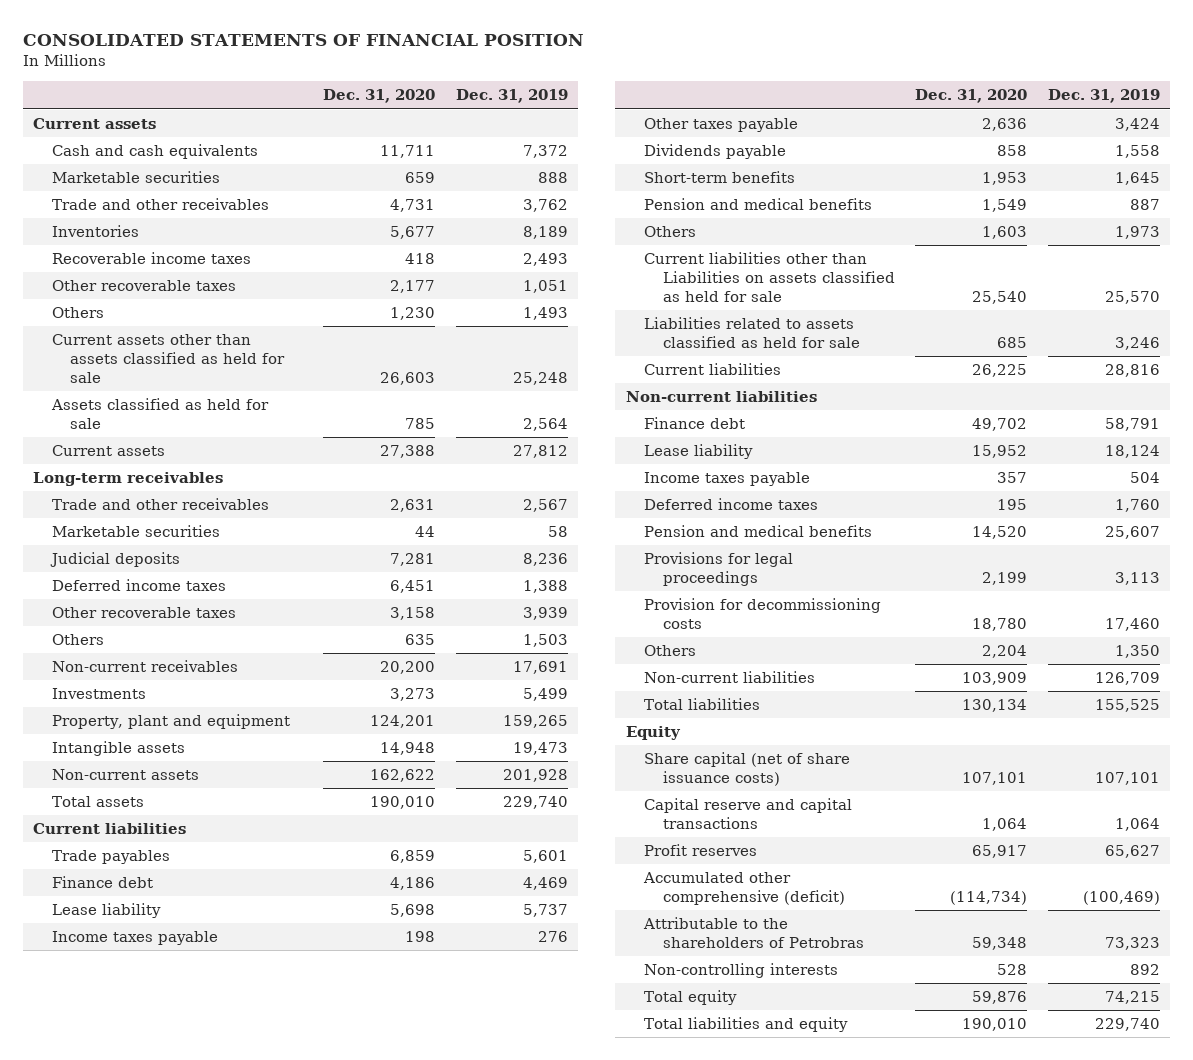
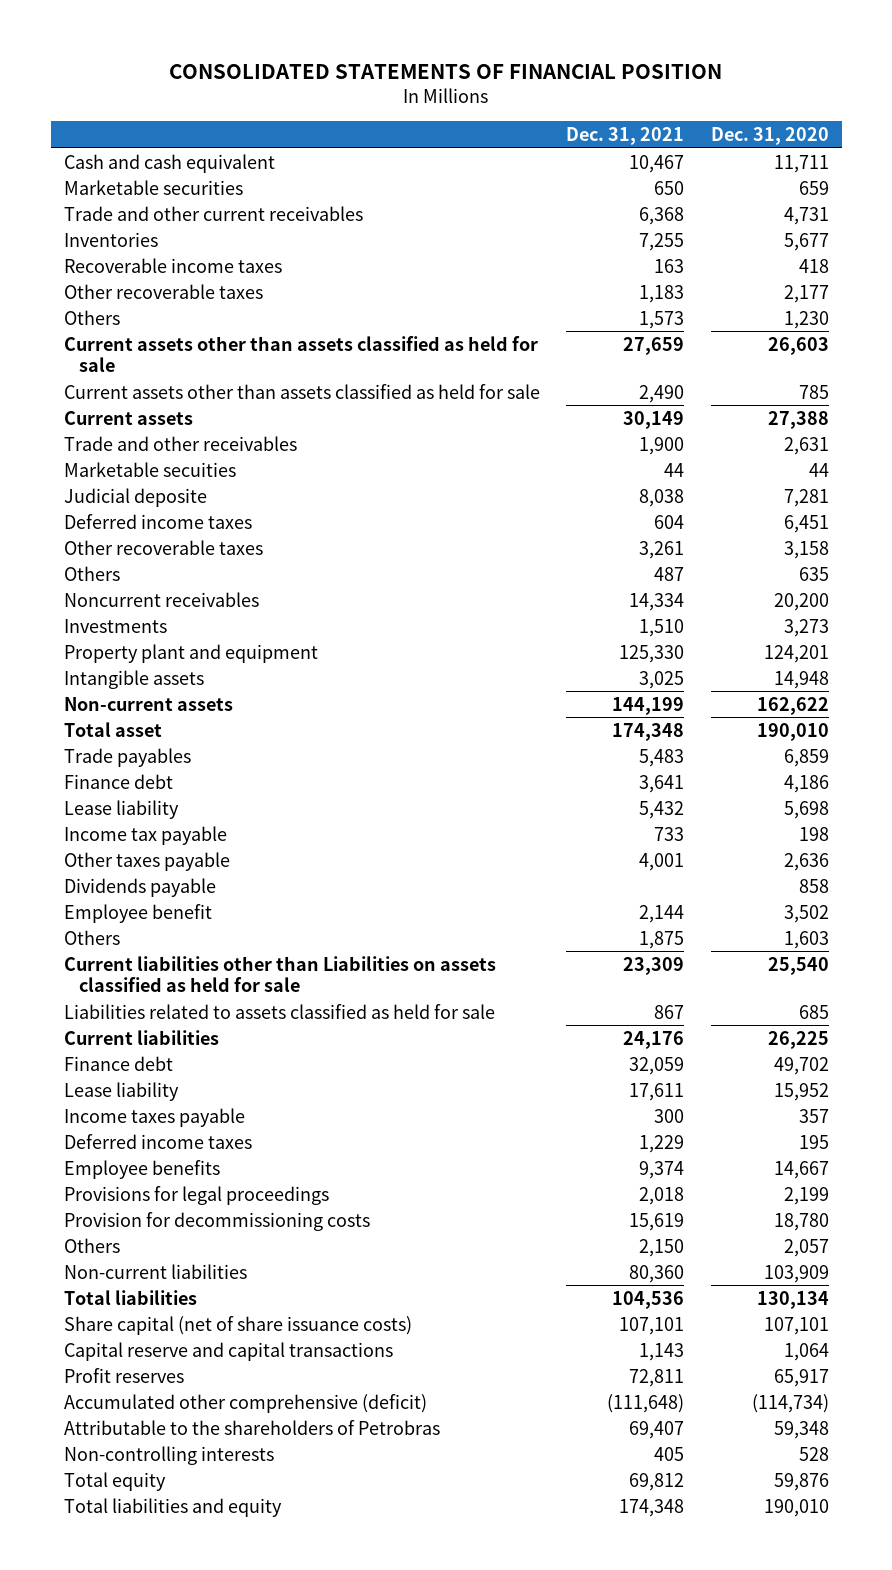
- | Dec. 31, 2020 | Dec. 31, 2019
+ | Dec. 31, 2021 | Dec. 31, 2020
- Current assets
- Cash and cash equivalents | 11,711 | 7,372
+ Cash and cash equivalent | 10,467 | 11,711
- Trade and other receivables | 4,731 | 3,762
+ Trade and other current receivables | 6,368 | 4,731
- Assets classified as held for sale | 785 | 2,564
+ Current assets other than assets classified as held for sale | 2,490 | 785
- Long-term receivables
- Marketable securities | 44 | 58
- Judicial deposits | 7,281 | 8,236
+ Marketable secuities | 44 | 44
+ Judicial deposite | 8,038 | 7,281
- Non-current receivables | 20,200 | 17,691
+ Noncurrent receivables | 14,334 | 20,200
- Property, plant and equipment | 124,201 | 159,265
+ Property plant and equipment | 125,330 | 124,201
- Total assets | 190,010 | 229,740
- Current liabilities
+ Total asset | 174,348 | 190,010
- Income taxes payable | 198 | 276
+ Income tax payable | 733 | 198
- Short-term benefits | 1,953 | 1,645
- Pension and medical benefits | 1,549 | 887
+ Employee benefit | 2,144 | 3,502
- Non-current liabilities
- Pension and medical benefits | 14,520 | 25,607
+ Employee benefits | 9,374 | 14,667
- Others | 2,204 | 1,350
+ Others | 2,150 | 2,057
- Equity

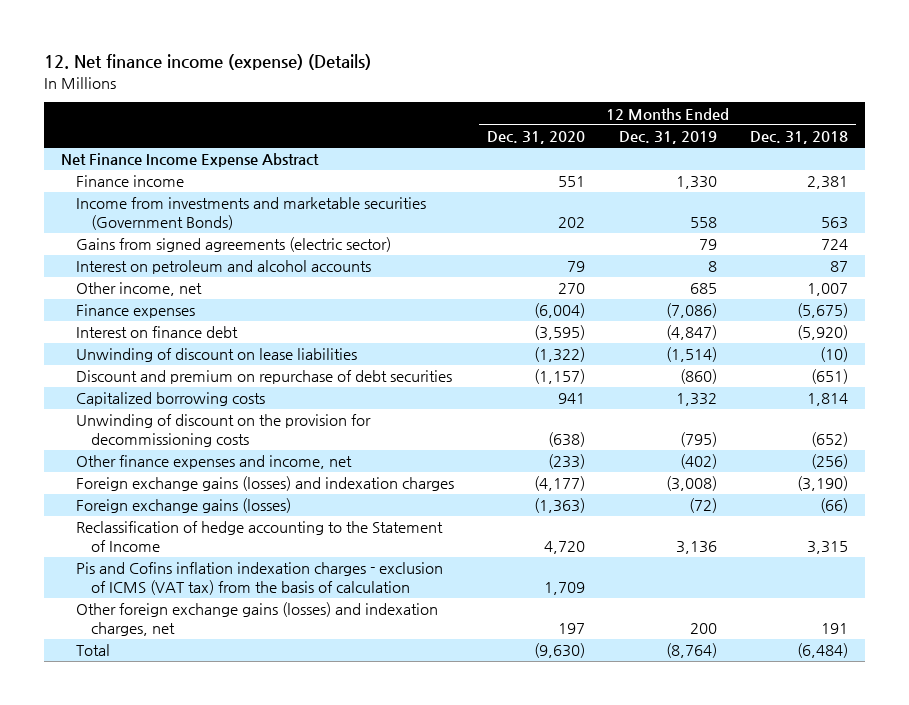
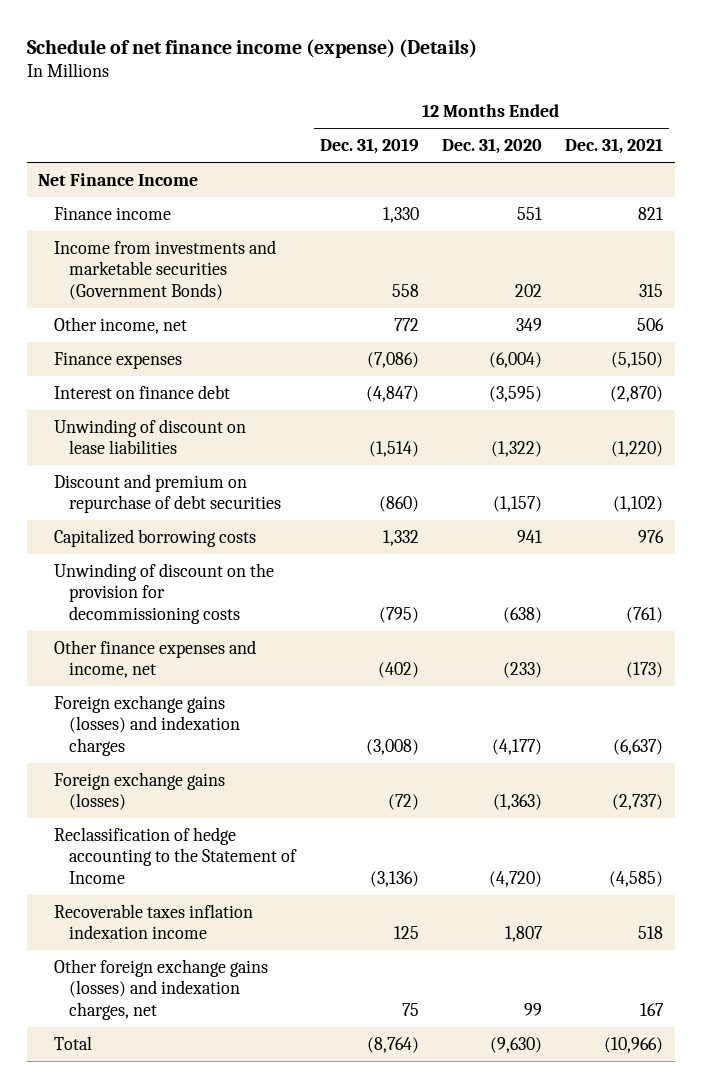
- 12. Net finance income (expense) (Details)
+ Schedule of net finance income (expense) (Details)
- | 12 Months Ended Dec. 31, 2020 | 12 Months Ended Dec. 31, 2019 | 12 Months Ended Dec. 31, 2018
+ | 12 Months Ended Dec. 31, 2019 | 12 Months Ended Dec. 31, 2020 | 12 Months Ended Dec. 31, 2021
- Net Finance Income Expense Abstract
+ Net Finance Income
- Gains from signed agreements (electric sector) | | 79 | 724
- Interest on petroleum and alcohol accounts | 79 | 8 | 87
- Other income, net | 270 | 685 | 1,007
+ Other income, net | 772 | 349 | 506
- Reclassification of hedge accounting to the Statement of Income | 4,720 | 3,136 | 3,315
- Pis and Cofins inflation indexation charges - exclusion of ICMS (VAT tax) from the basis of calculation | 1,709 | |
- Other foreign exchange gains (losses) and indexation charges, net | 197 | 200 | 191
+ Reclassification of hedge accounting to the Statement of Income | (3,136) | (4,720) | (4,585)
+ Recoverable taxes inflation indexation income | 125 | 1,807 | 518
+ Other foreign exchange gains (losses) and indexation charges, net | 75 | 99 | 167

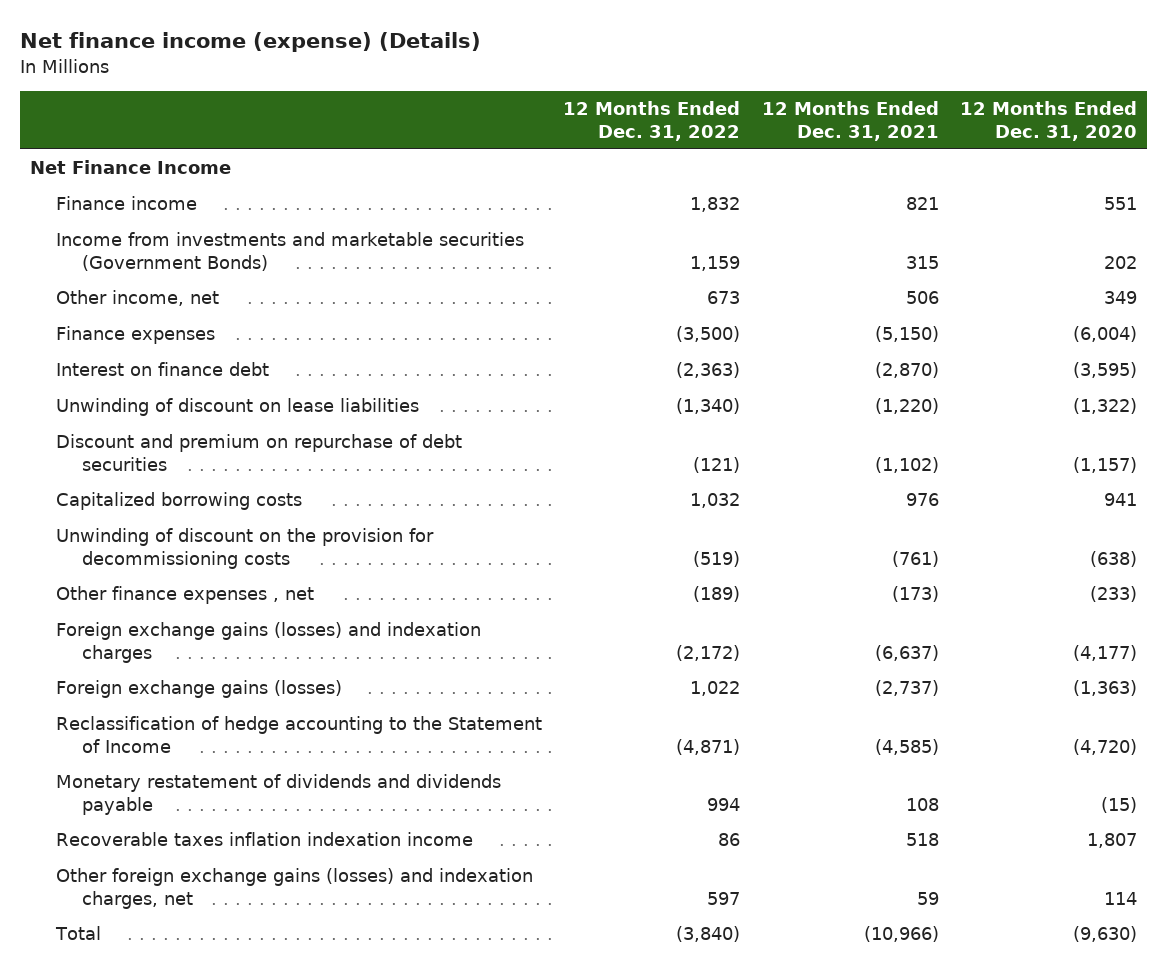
- Schedule of net finance income (expense) (Details)
+ Net finance income (expense) (Details)
- | 12 Months Ended Dec. 31, 2019 | 12 Months Ended Dec. 31, 2020 | 12 Months Ended Dec. 31, 2021
+ | 12 Months Ended Dec. 31, 2022 | 12 Months Ended Dec. 31, 2021 | 12 Months Ended Dec. 31, 2020
- Other finance expenses and income, net | (402) | (233) | (173)
+ Other finance expenses , net | (189) | (173) | (233)
+ Monetary restatement of dividends and dividends payable | 994 | 108 | (15)
- Other foreign exchange gains (losses) and indexation charges, net | 75 | 99 | 167
+ Other foreign exchange gains (losses) and indexation charges, net | 597 | 59 | 114

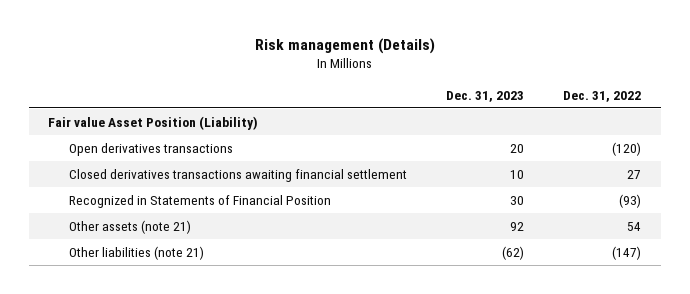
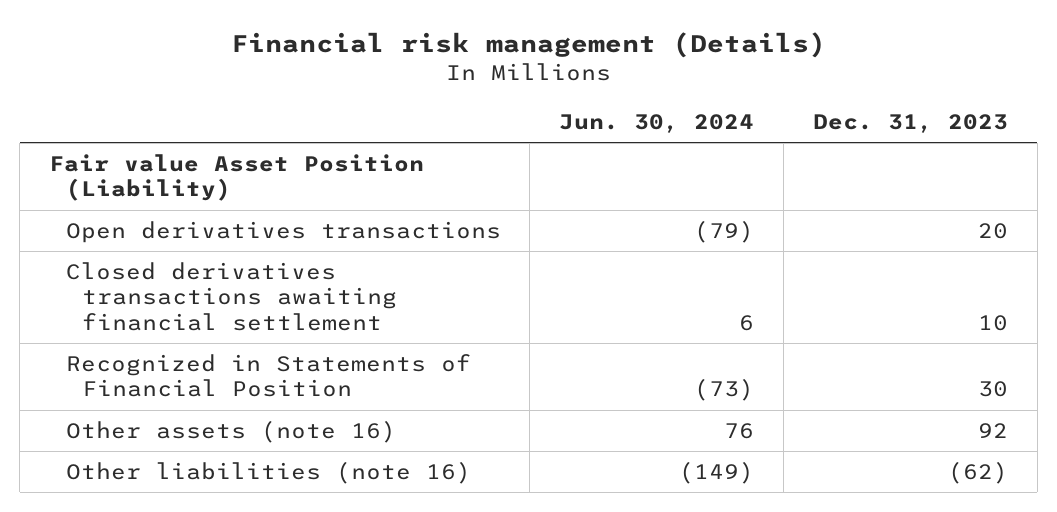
- Risk management (Details)
+ Financial risk management (Details)
- | Dec. 31, 2023 | Dec. 31, 2022
+ | Jun. 30, 2024 | Dec. 31, 2023
- Other assets (note 21) | 92 | 54
- Other liabilities (note 21) | (62) | (147)
+ Other assets (note 16) | 76 | 92
+ Other liabilities (note 16) | (149) | (62)

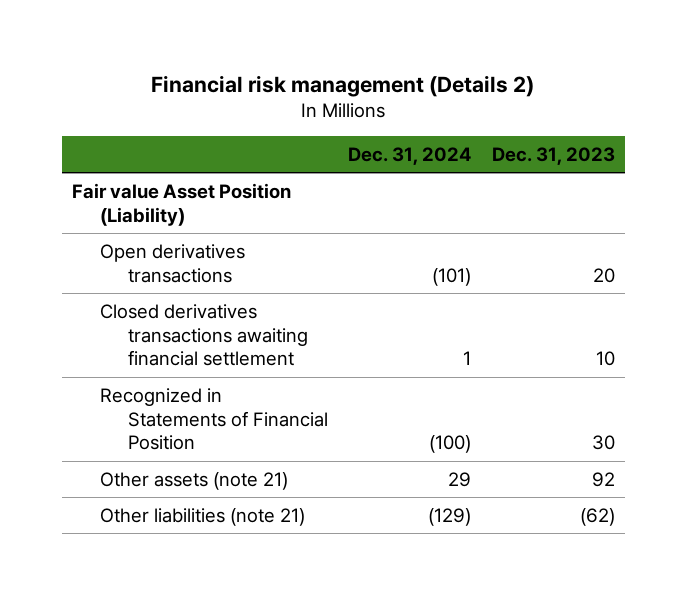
- Financial risk management (Details)
+ Financial risk management (Details 2)
- | Jun. 30, 2024 | Dec. 31, 2023
+ | Dec. 31, 2024 | Dec. 31, 2023
- Other assets (note 16) | 76 | 92
- Other liabilities (note 16) | (149) | (62)
+ Other assets (note 21) | 29 | 92
+ Other liabilities (note 21) | (129) | (62)

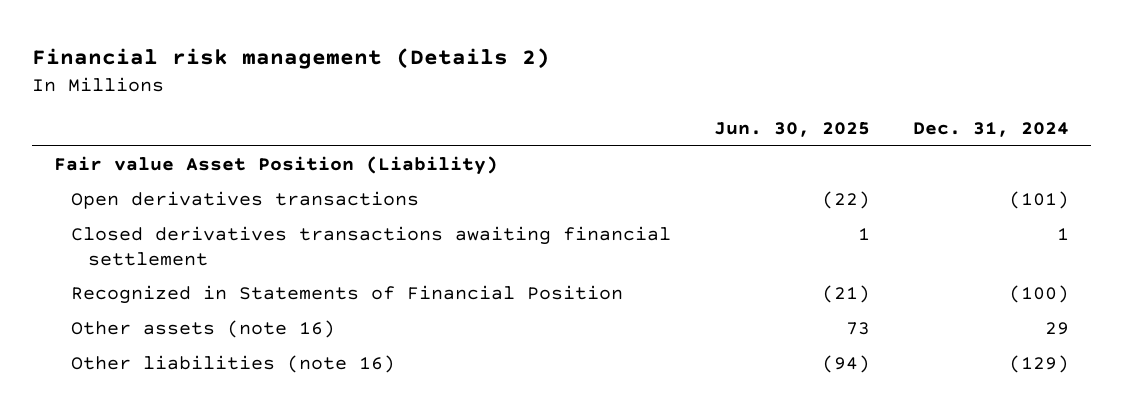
- | Dec. 31, 2024 | Dec. 31, 2023
+ | Jun. 30, 2025 | Dec. 31, 2024
- Other assets (note 21) | 29 | 92
- Other liabilities (note 21) | (129) | (62)
+ Other assets (note 16) | 73 | 29
+ Other liabilities (note 16) | (94) | (129)

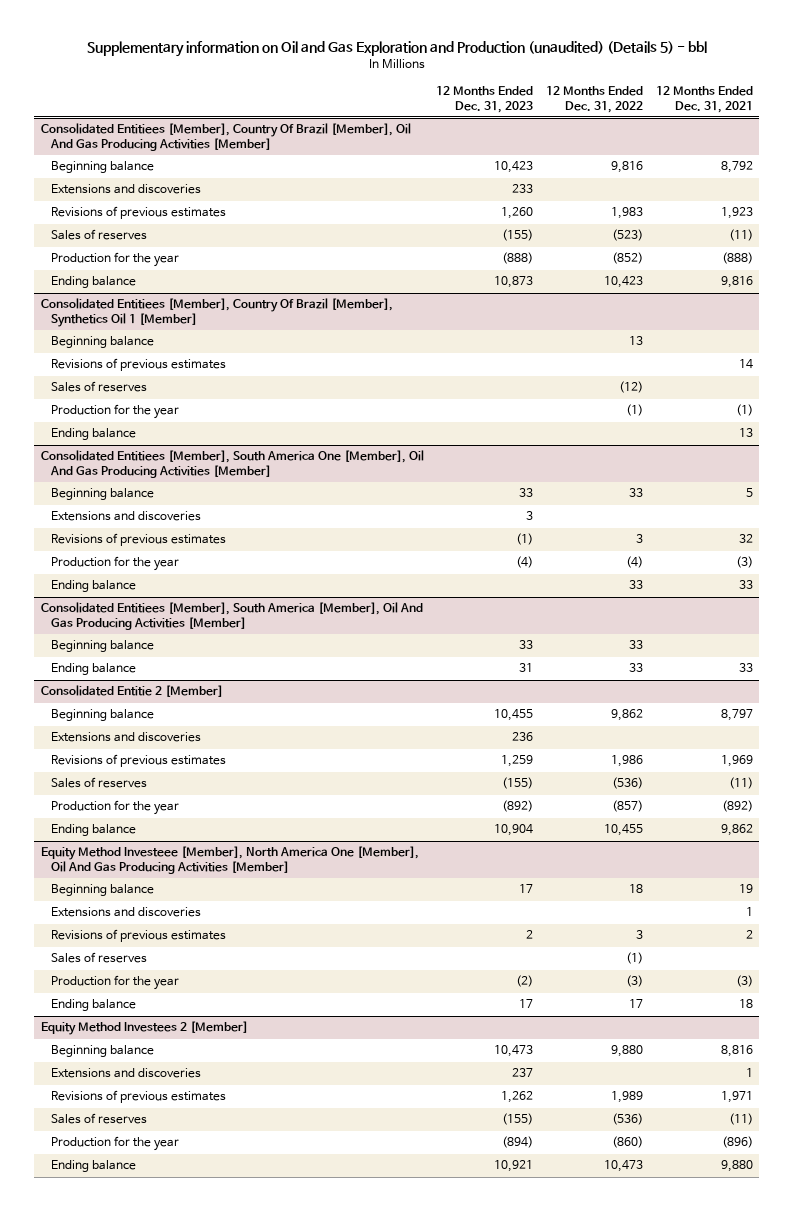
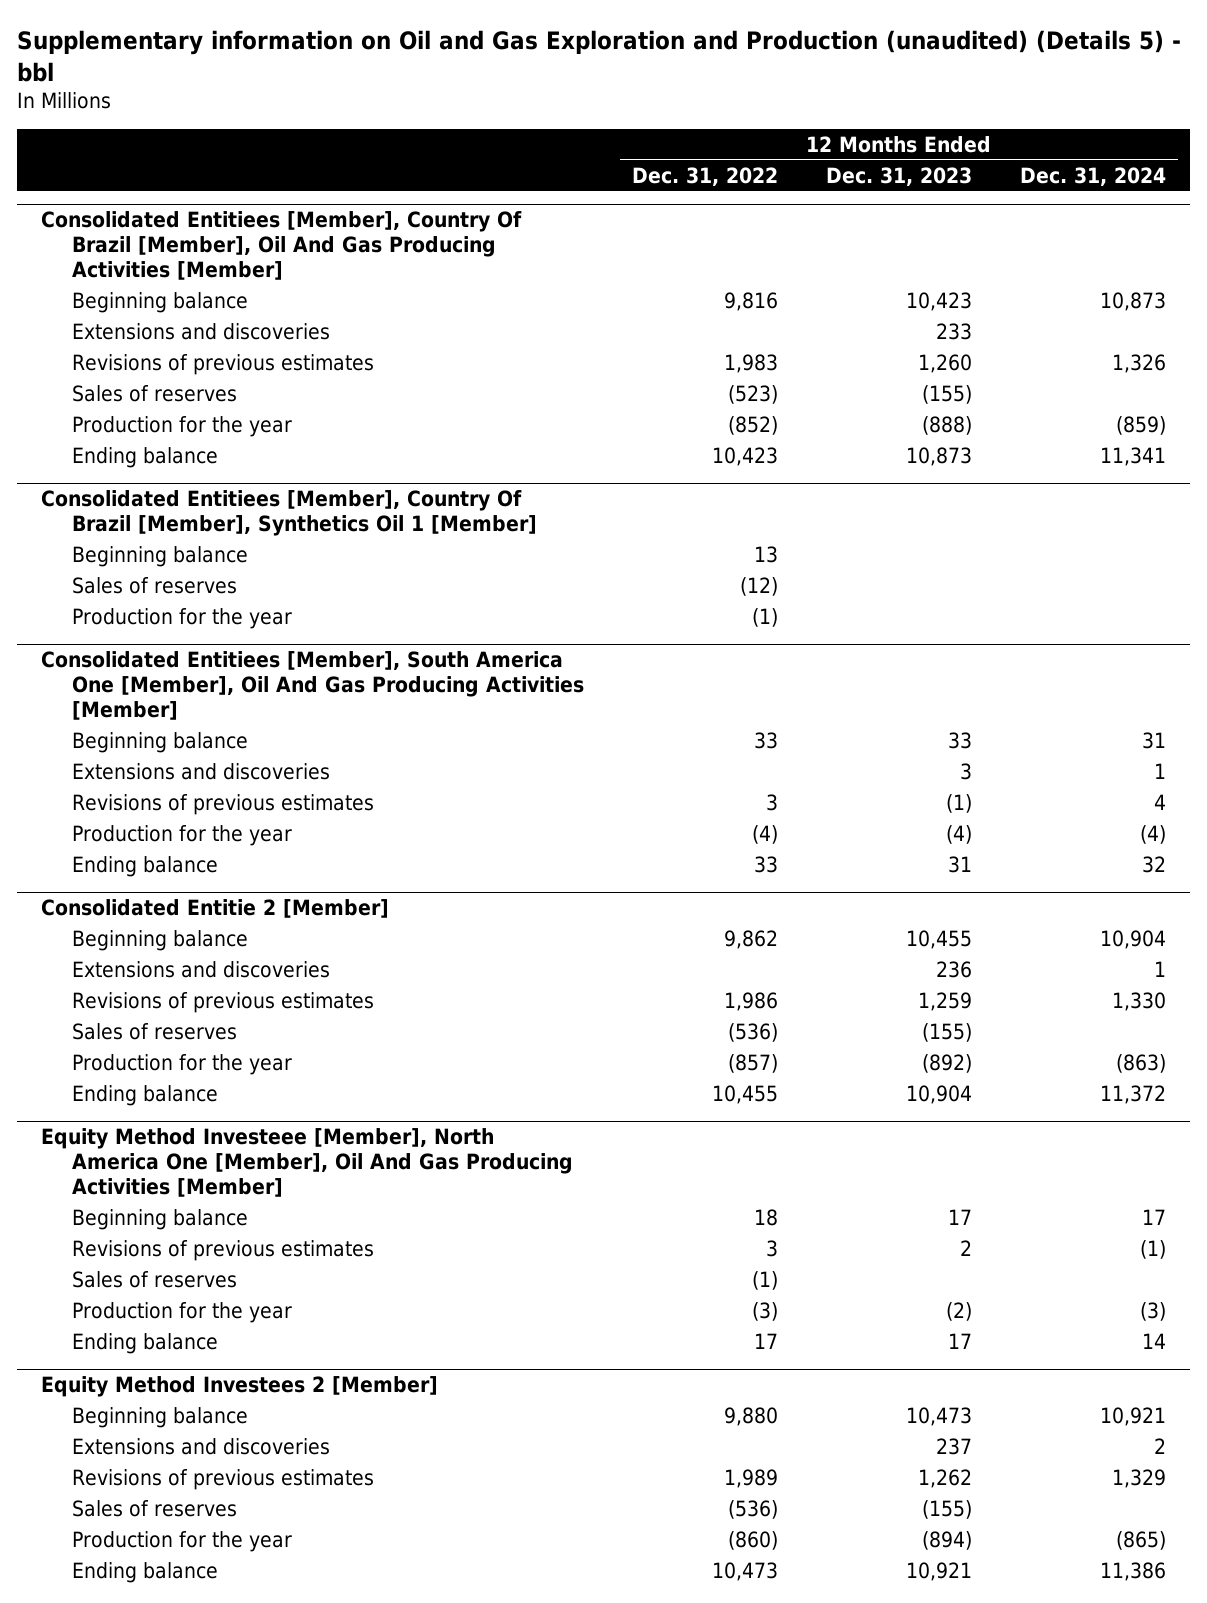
- | 12 Months Ended Dec. 31, 2023 | 12 Months Ended Dec. 31, 2022 | 12 Months Ended Dec. 31, 2021
+ | 12 Months Ended Dec. 31, 2022 | 12 Months Ended Dec. 31, 2023 | 12 Months Ended Dec. 31, 2024
@ Consolidated Entitiees [Member], Country Of Brazil [Member], Synthetics Oil 1 [Member]
- Revisions of previous estimates | | | 14
- Ending balance | | | 13
@ Consolidated Entitiees [Member], South America One [Member], Oil And Gas Producing Activities [Member]
- Ending balance | | 33 | 33
- Consolidated Entitiees [Member], South America [Member], Oil And Gas Producing Activities [Member]
- Beginning balance | 33 | 33 |
@ Equity Method Investeee [Member], North America One [Member], Oil And Gas Producing Activities [Member]
- Extensions and discoveries | | | 1

